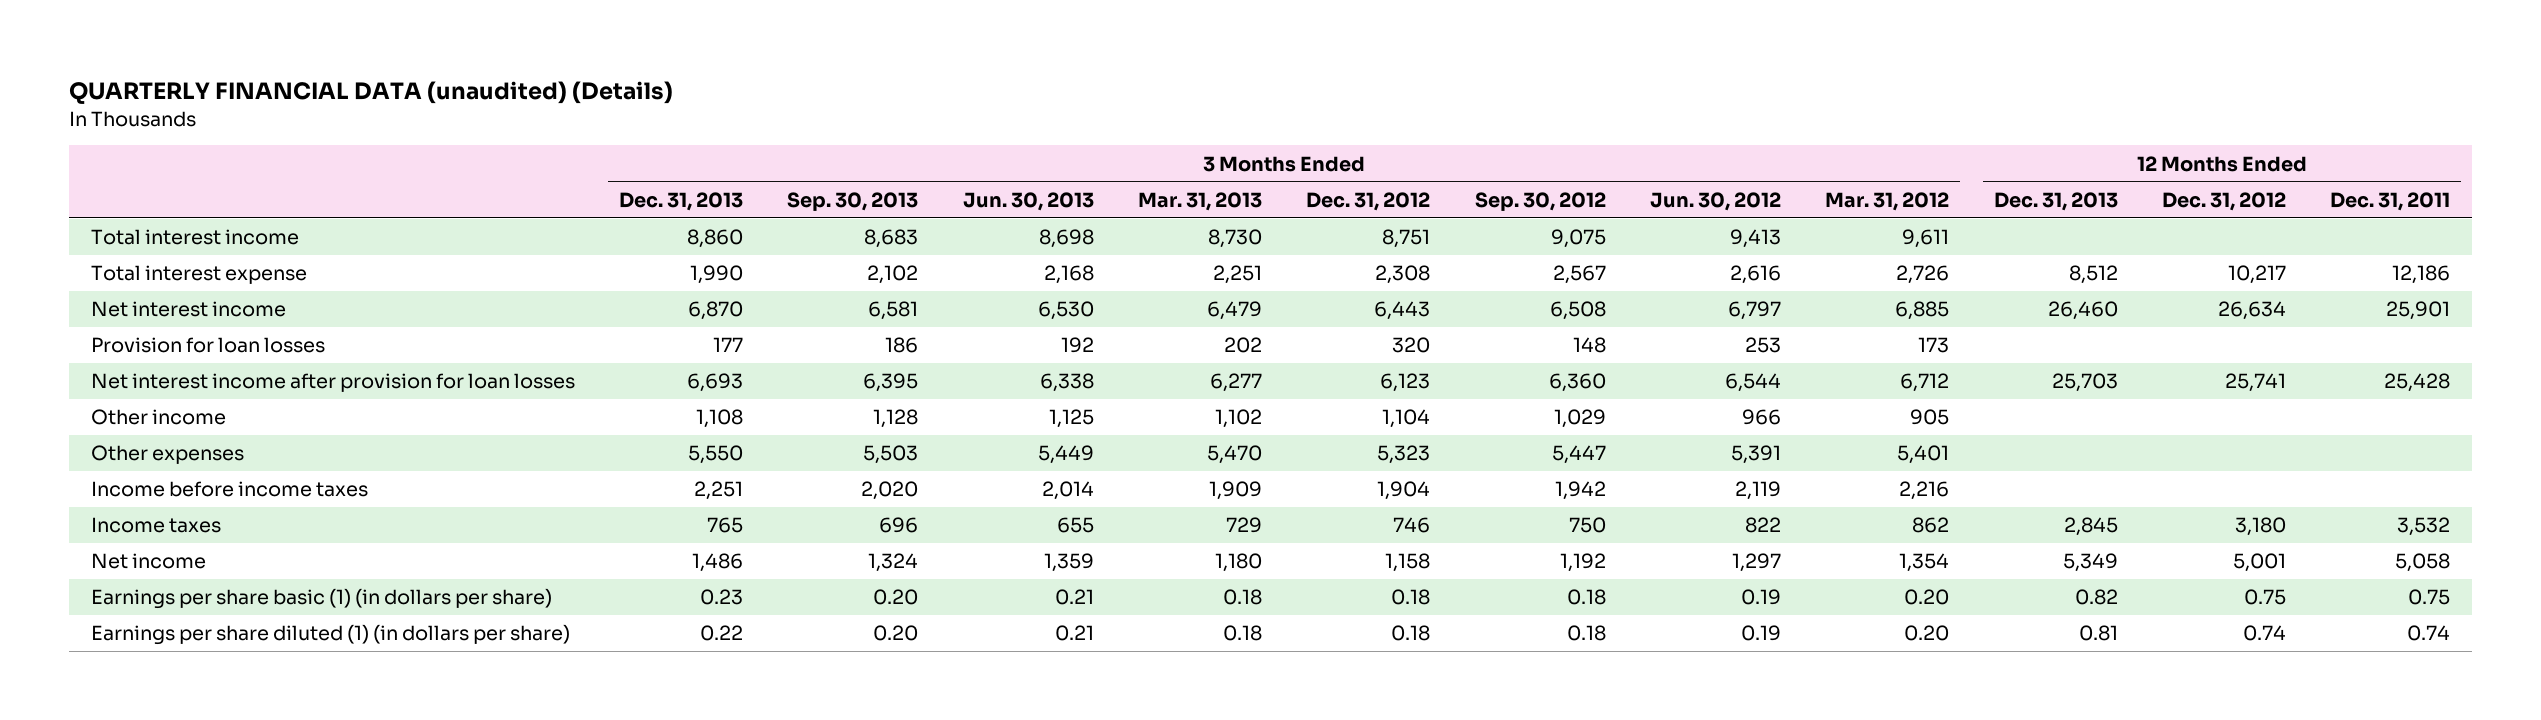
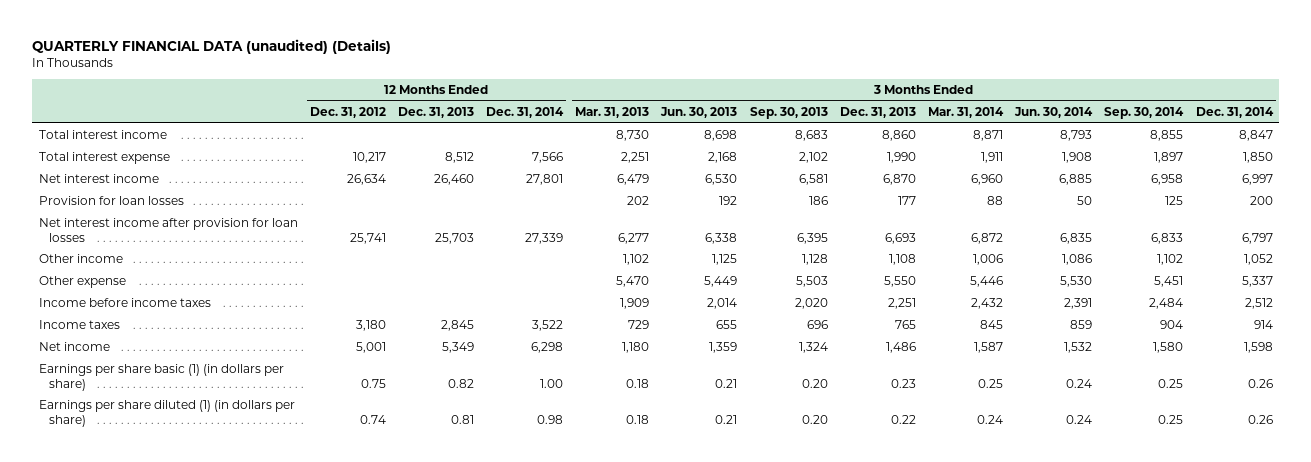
- | 3 Months Ended Dec. 31, 2013 | 3 Months Ended Sep. 30, 2013 | 3 Months Ended Jun. 30, 2013 | 3 Months Ended Mar. 31, 2013 | 3 Months Ended Dec. 31, 2012 | 3 Months Ended Sep. 30, 2012 | 3 Months Ended Jun. 30, 2012 | 3 Months Ended Mar. 31, 2012 | 12 Months Ended Dec. 31, 2013 | 12 Months Ended Dec. 31, 2012 | 12 Months Ended Dec. 31, 2011
+ | 12 Months Ended Dec. 31, 2012 | 12 Months Ended Dec. 31, 2013 | 12 Months Ended Dec. 31, 2014 | 3 Months Ended Mar. 31, 2013 | 3 Months Ended Jun. 30, 2013 | 3 Months Ended Sep. 30, 2013 | 3 Months Ended Dec. 31, 2013 | 3 Months Ended Mar. 31, 2014 | 3 Months Ended Jun. 30, 2014 | 3 Months Ended Sep. 30, 2014 | 3 Months Ended Dec. 31, 2014
- Other expenses | 5,550 | 5,503 | 5,449 | 5,470 | 5,323 | 5,447 | 5,391 | 5,401 | | |
+ Other expense | | | | 5,470 | 5,449 | 5,503 | 5,550 | 5,446 | 5,530 | 5,451 | 5,337

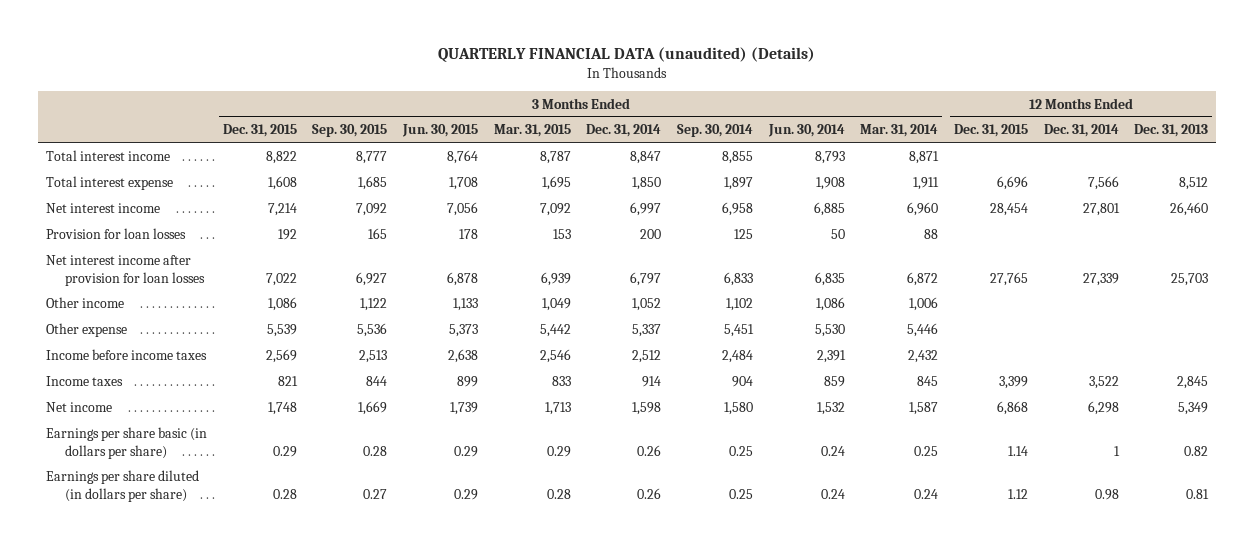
- | 12 Months Ended Dec. 31, 2012 | 12 Months Ended Dec. 31, 2013 | 12 Months Ended Dec. 31, 2014 | 3 Months Ended Mar. 31, 2013 | 3 Months Ended Jun. 30, 2013 | 3 Months Ended Sep. 30, 2013 | 3 Months Ended Dec. 31, 2013 | 3 Months Ended Mar. 31, 2014 | 3 Months Ended Jun. 30, 2014 | 3 Months Ended Sep. 30, 2014 | 3 Months Ended Dec. 31, 2014
+ | 3 Months Ended Dec. 31, 2015 | 3 Months Ended Sep. 30, 2015 | 3 Months Ended Jun. 30, 2015 | 3 Months Ended Mar. 31, 2015 | 3 Months Ended Dec. 31, 2014 | 3 Months Ended Sep. 30, 2014 | 3 Months Ended Jun. 30, 2014 | 3 Months Ended Mar. 31, 2014 | 12 Months Ended Dec. 31, 2015 | 12 Months Ended Dec. 31, 2014 | 12 Months Ended Dec. 31, 2013
- Earnings per share basic (1) (in dollars per share) | 0.75 | 0.82 | 1.00 | 0.18 | 0.21 | 0.20 | 0.23 | 0.25 | 0.24 | 0.25 | 0.26
- Earnings per share diluted (1) (in dollars per share) | 0.74 | 0.81 | 0.98 | 0.18 | 0.21 | 0.20 | 0.22 | 0.24 | 0.24 | 0.25 | 0.26
+ Earnings per share basic (in dollars per share) | 0.29 | 0.28 | 0.29 | 0.29 | 0.26 | 0.25 | 0.24 | 0.25 | 1.14 | 1 | 0.82
+ Earnings per share diluted (in dollars per share) | 0.28 | 0.27 | 0.29 | 0.28 | 0.26 | 0.25 | 0.24 | 0.24 | 1.12 | 0.98 | 0.81

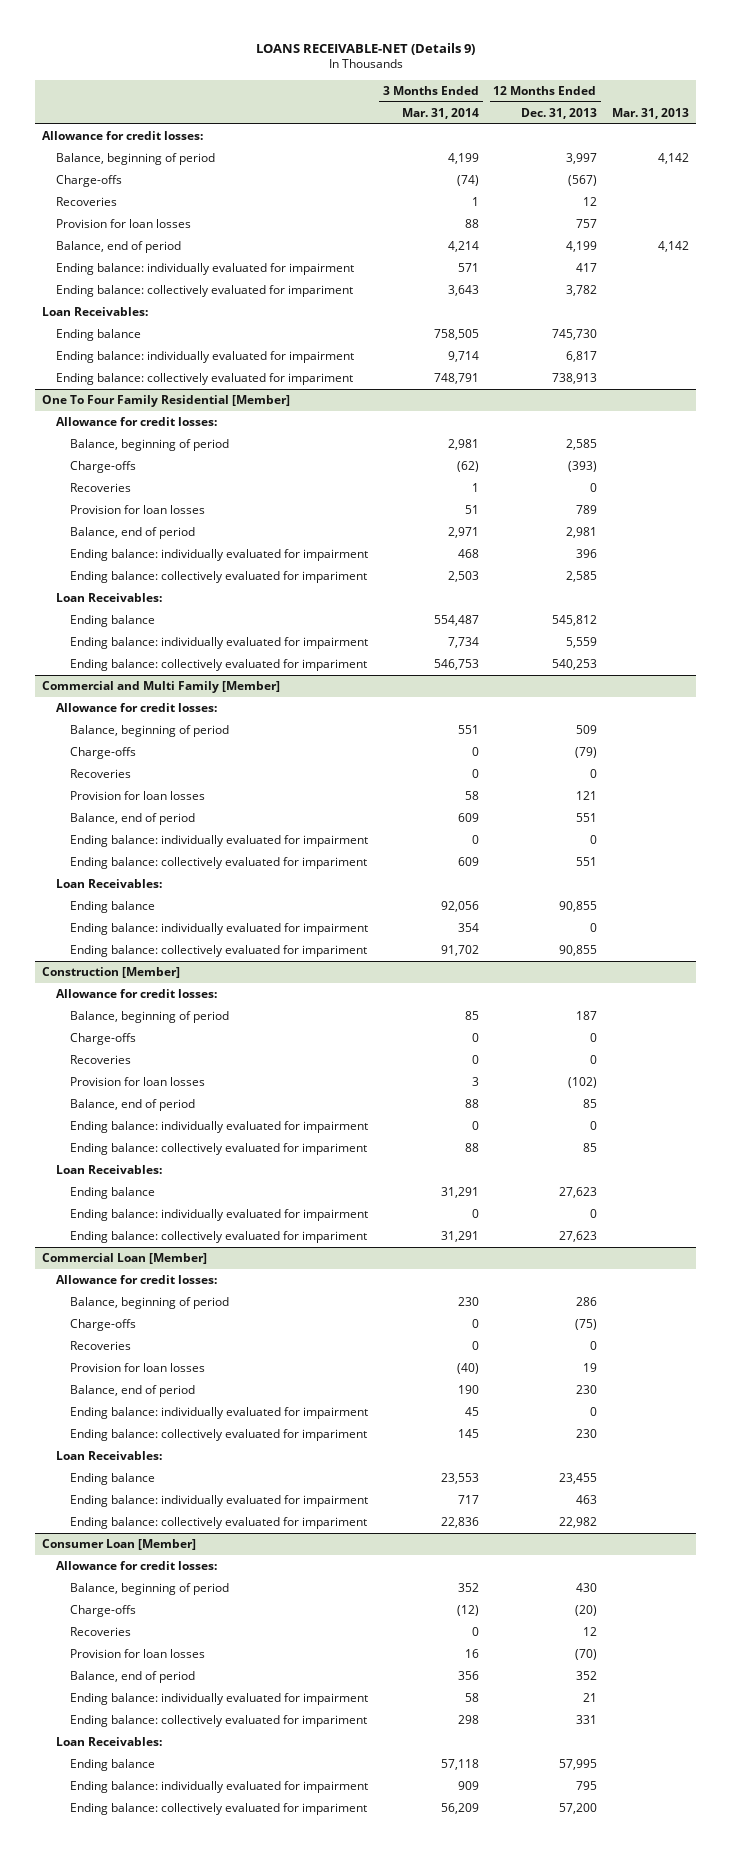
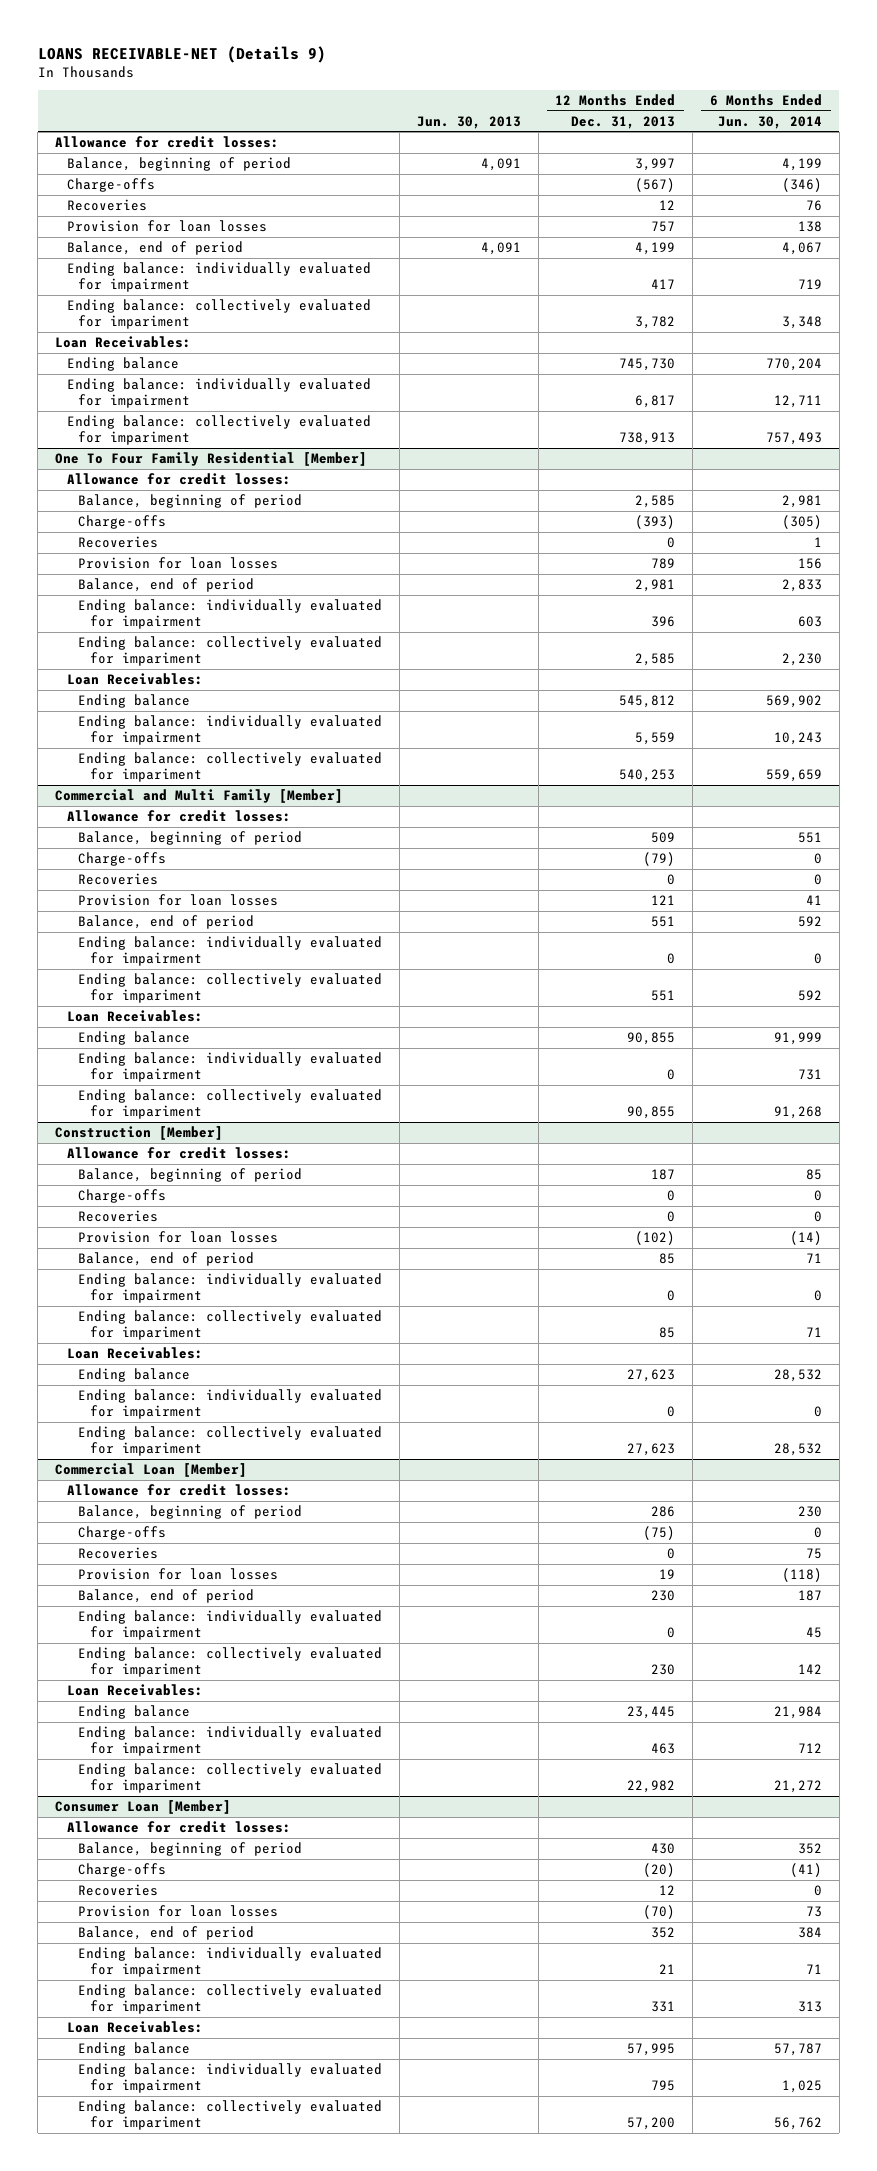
- | 3 Months Ended Mar. 31, 2014 | 12 Months Ended Dec. 31, 2013 | Mar. 31, 2013
+ | Jun. 30, 2013 | 12 Months Ended Dec. 31, 2013 | 6 Months Ended Jun. 30, 2014
@ Commercial Loan [Member]
- Ending balance | 23,553 | 23,455 |
+ Ending balance | | 23,445 | 21,984

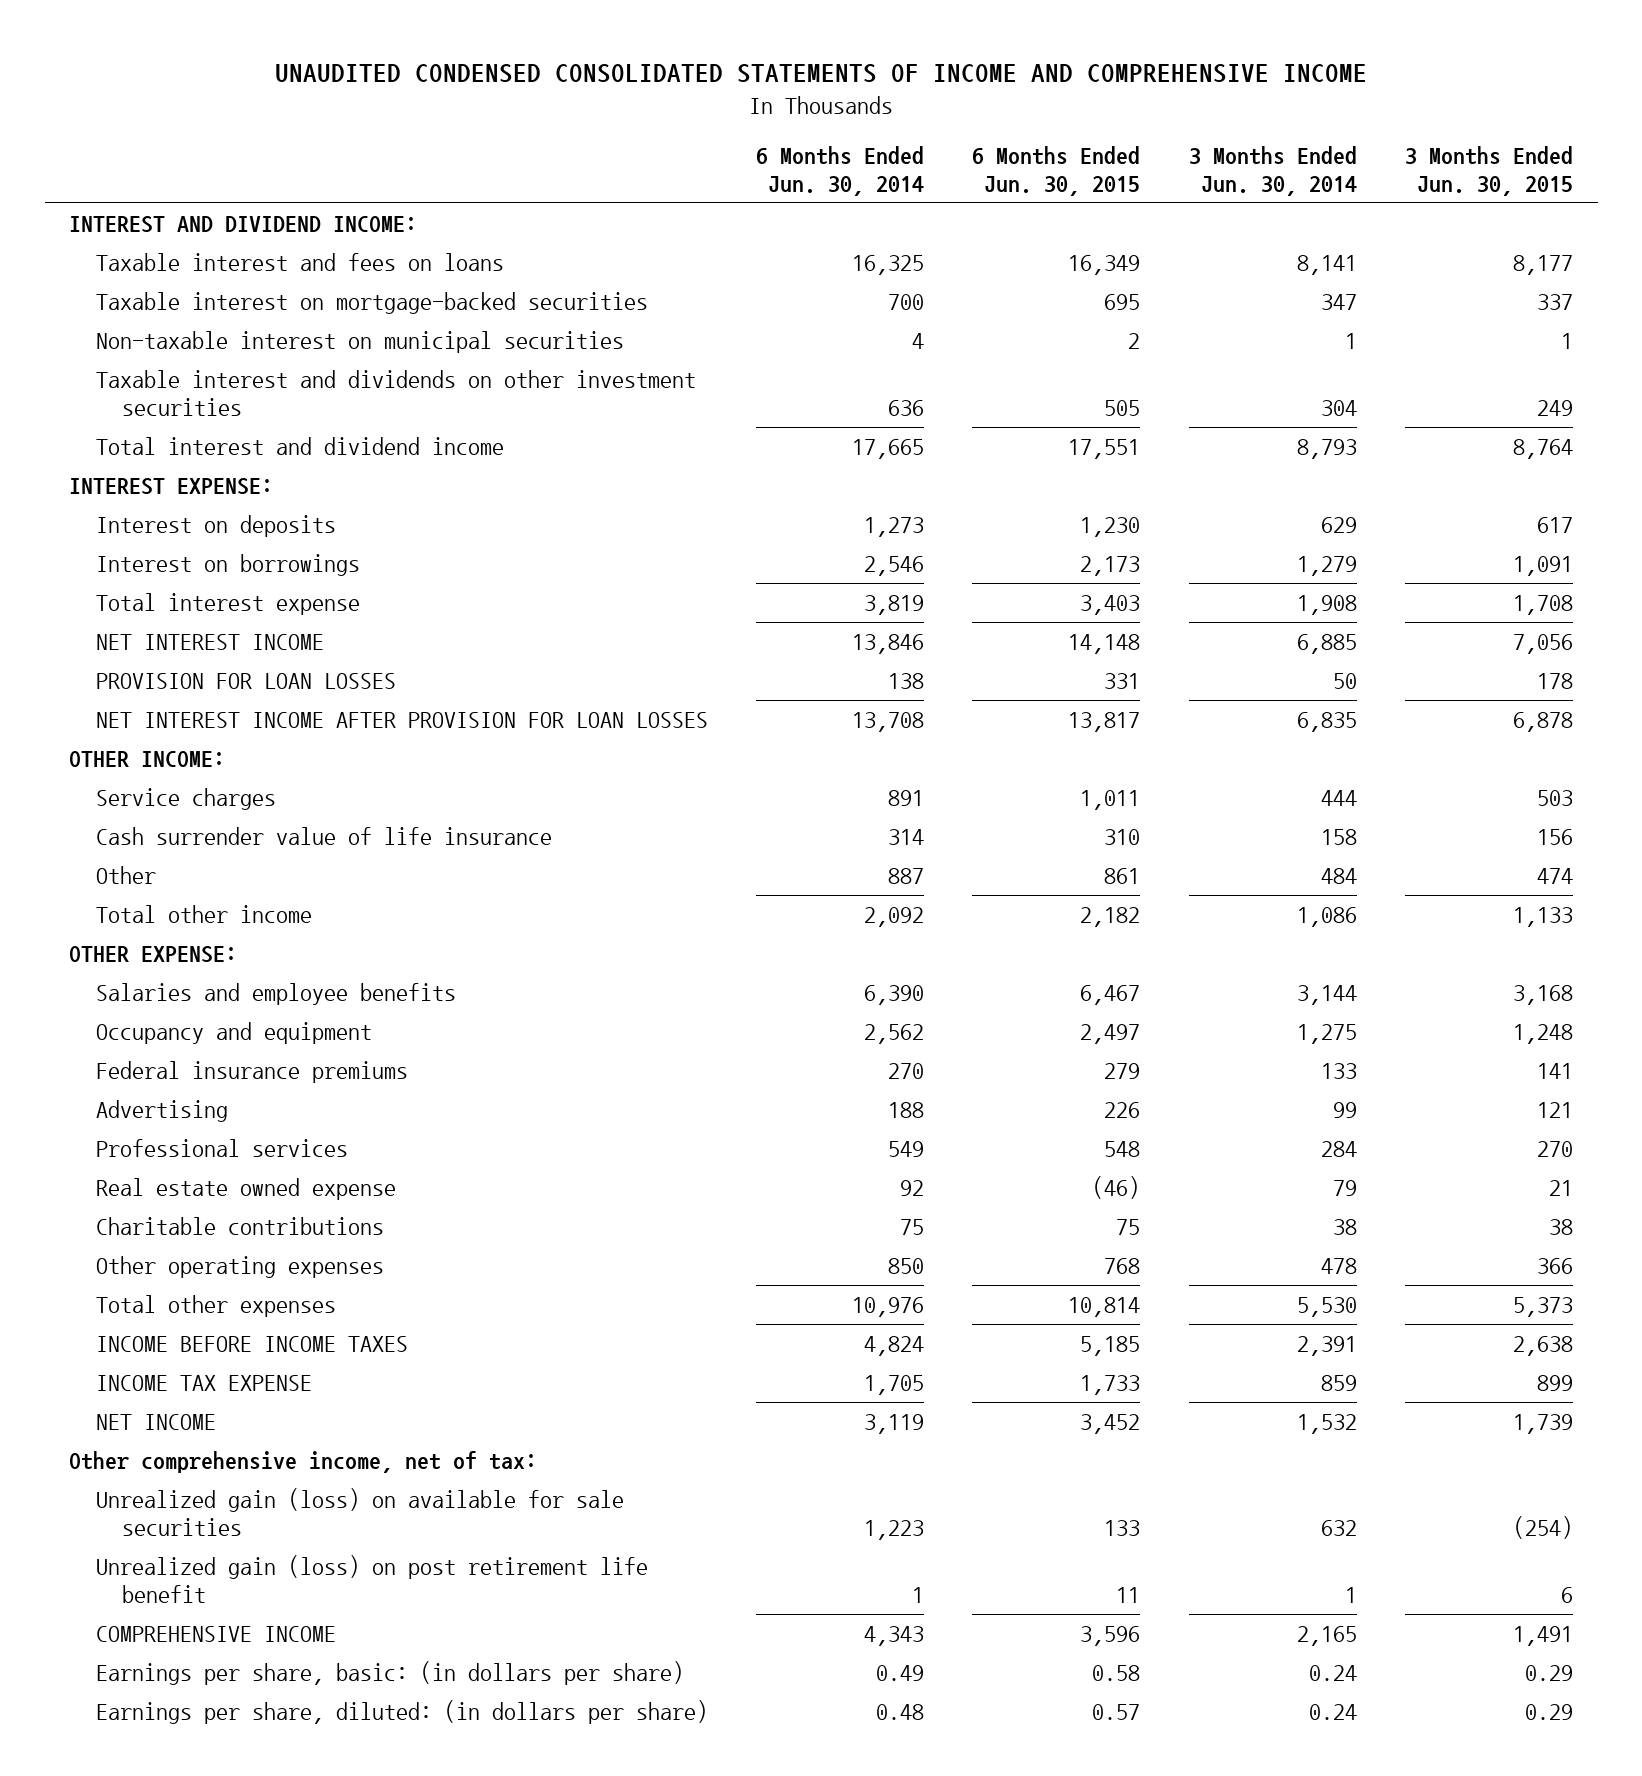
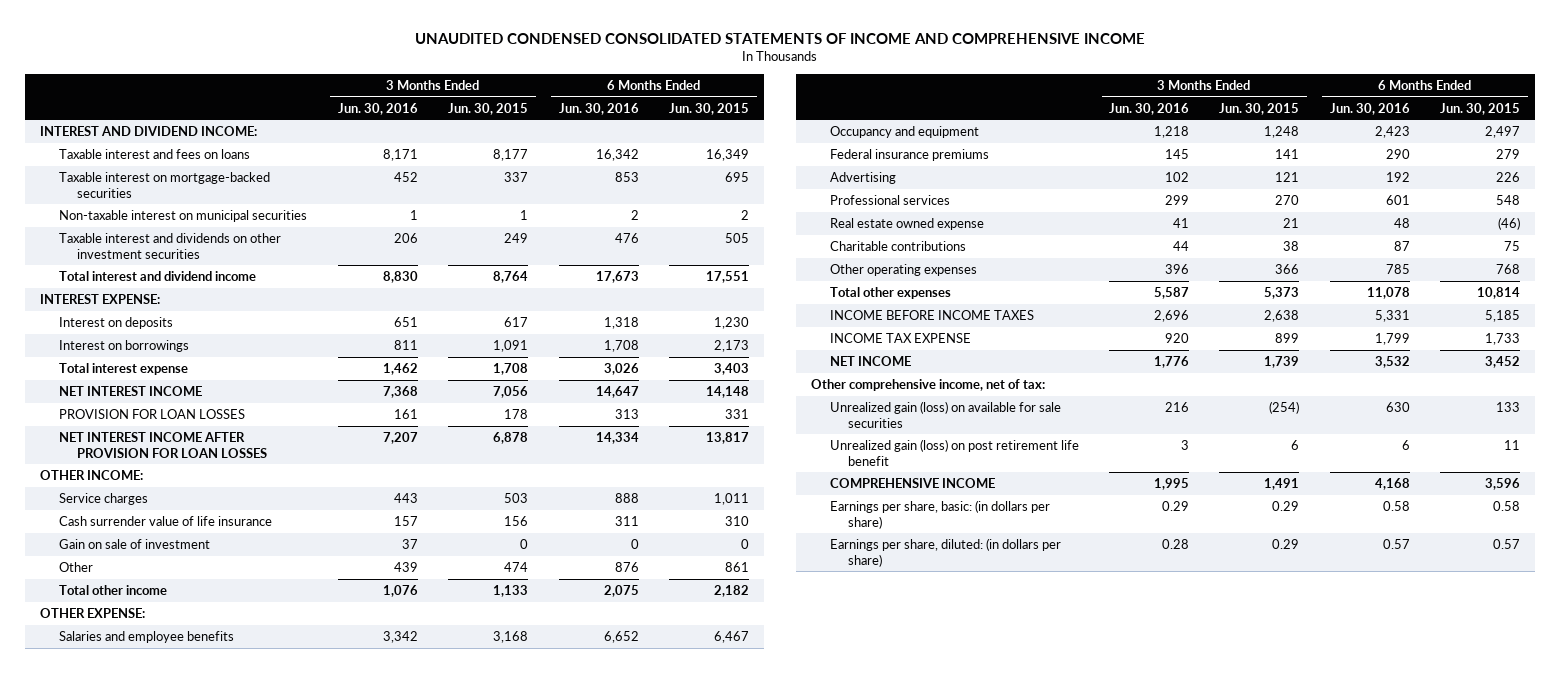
- | 6 Months Ended Jun. 30, 2014 | 6 Months Ended Jun. 30, 2015 | 3 Months Ended Jun. 30, 2014 | 3 Months Ended Jun. 30, 2015
+ | 3 Months Ended Jun. 30, 2016 | 3 Months Ended Jun. 30, 2015 | 6 Months Ended Jun. 30, 2016 | 6 Months Ended Jun. 30, 2015
+ Gain on sale of investment | 37 | 0 | 0 | 0

